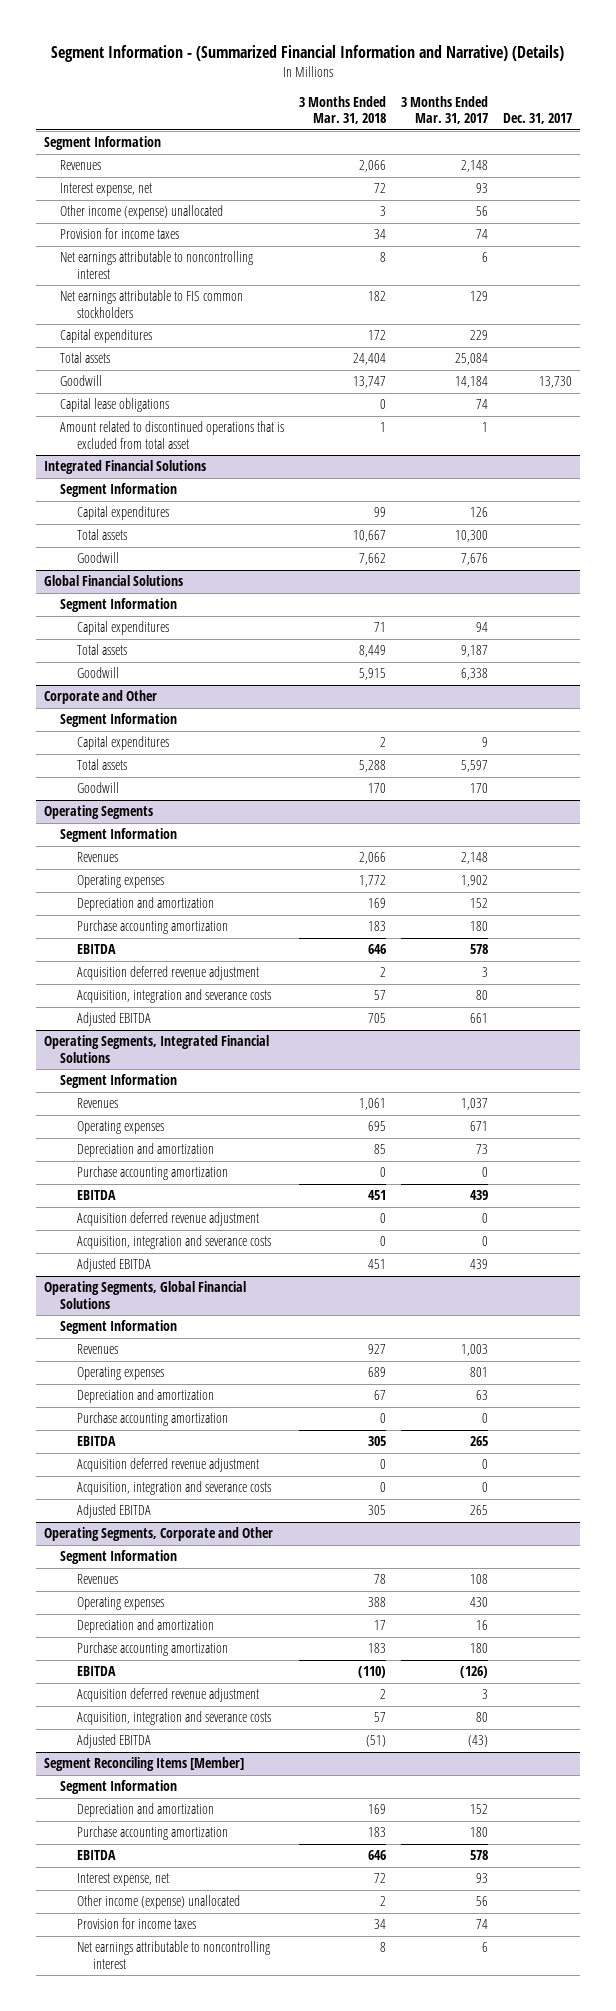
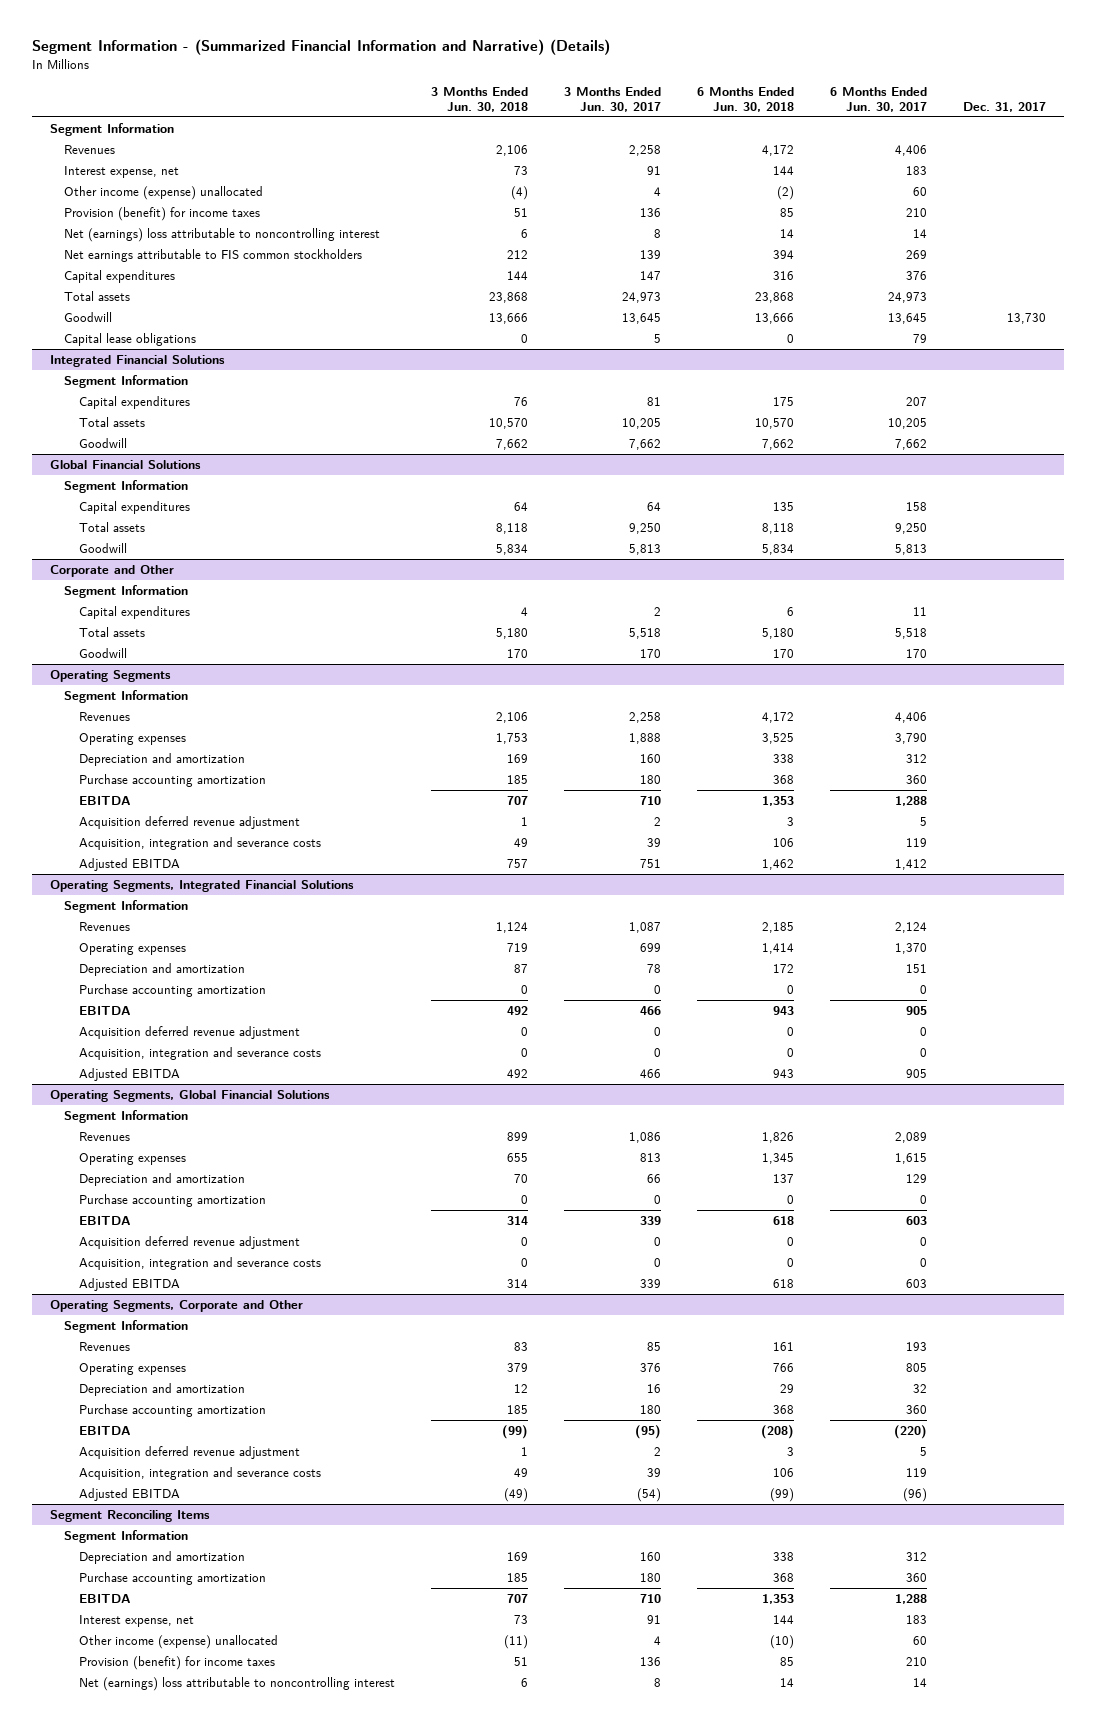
- | 3 Months Ended Mar. 31, 2018 | 3 Months Ended Mar. 31, 2017 | Dec. 31, 2017
+ | 3 Months Ended Jun. 30, 2018 | 3 Months Ended Jun. 30, 2017 | 6 Months Ended Jun. 30, 2018 | 6 Months Ended Jun. 30, 2017 | Dec. 31, 2017
- Provision for income taxes | 34 | 74 |
- Net earnings attributable to noncontrolling interest | 8 | 6 |
+ Provision (benefit) for income taxes | 51 | 136 | 85 | 210 |
+ Net (earnings) loss attributable to noncontrolling interest | 6 | 8 | 14 | 14 |
- Amount related to discontinued operations that is excluded from total asset | 1 | 1 |
- Segment Reconciling Items [Member]
+ Segment Reconciling Items
- Provision for income taxes | 34 | 74 |
- Net earnings attributable to noncontrolling interest | 8 | 6 |
+ Provision (benefit) for income taxes | 51 | 136 | 85 | 210 |
+ Net (earnings) loss attributable to noncontrolling interest | 6 | 8 | 14 | 14 |

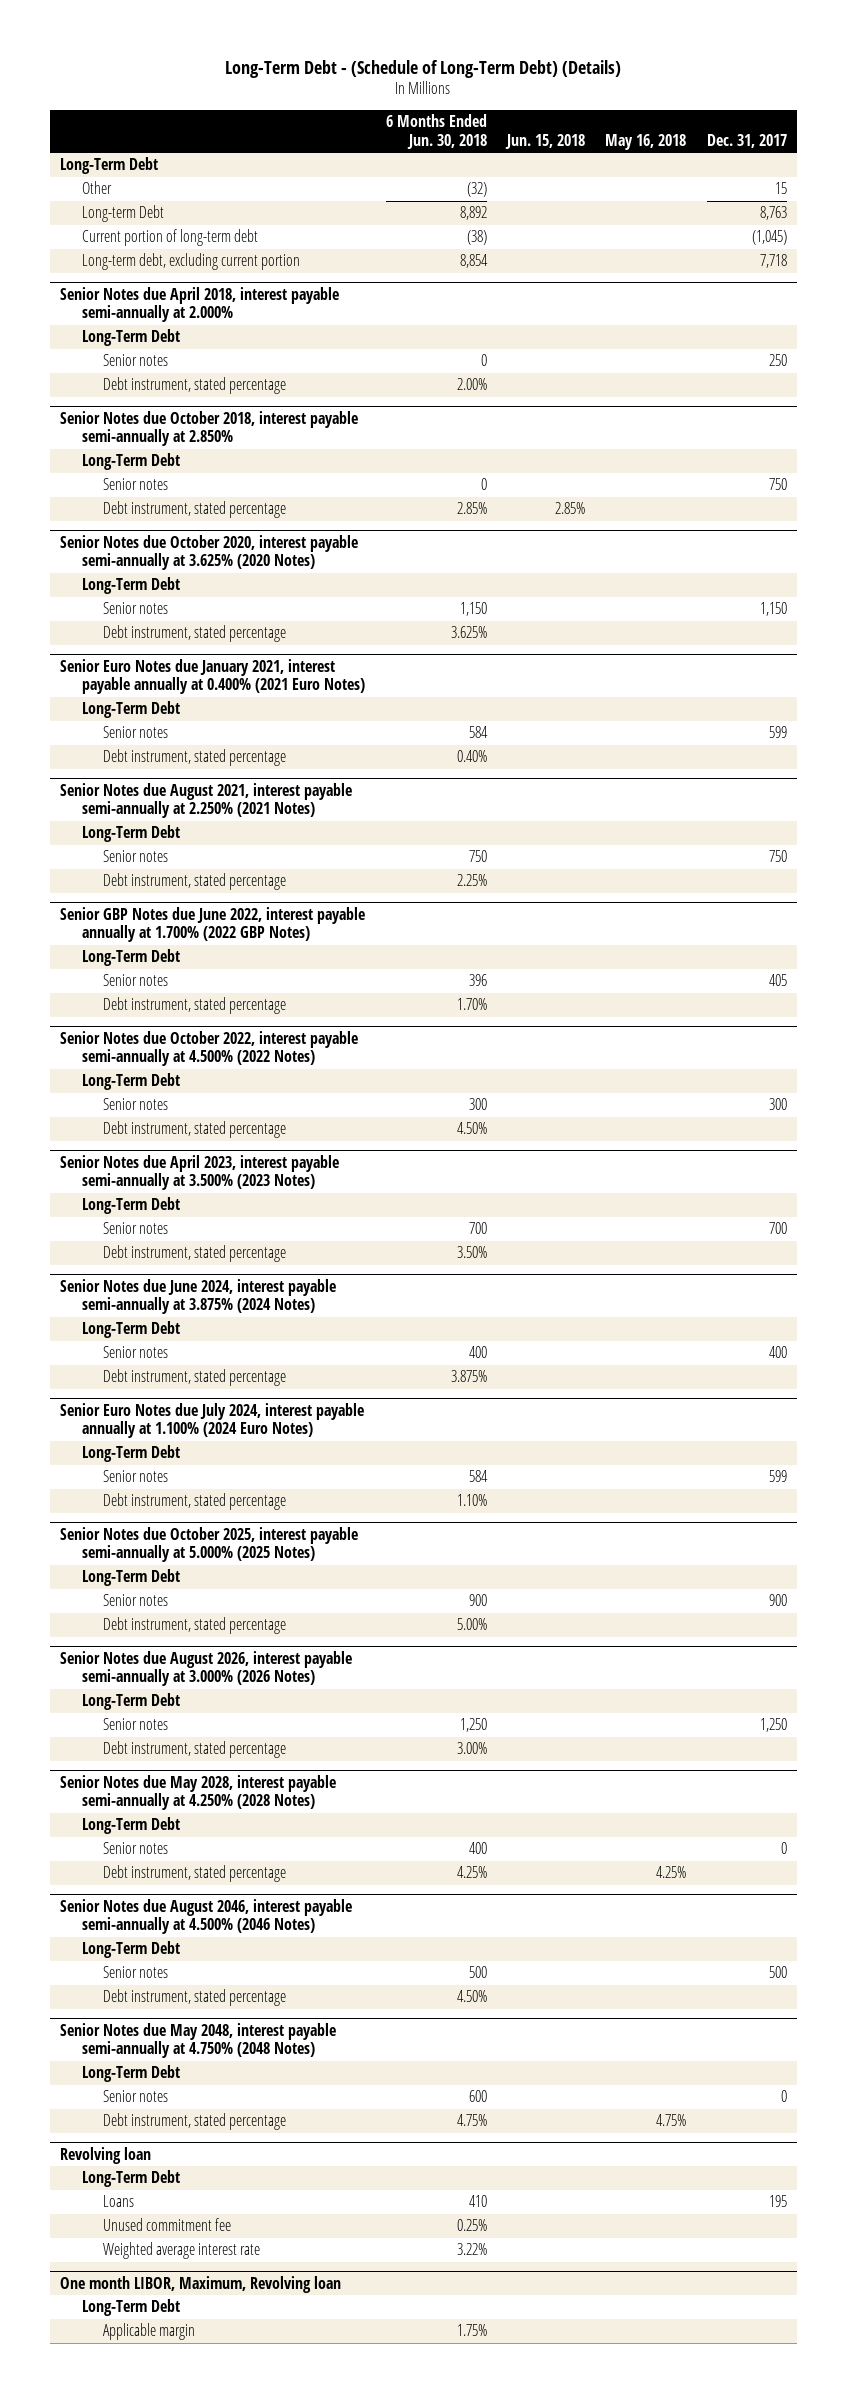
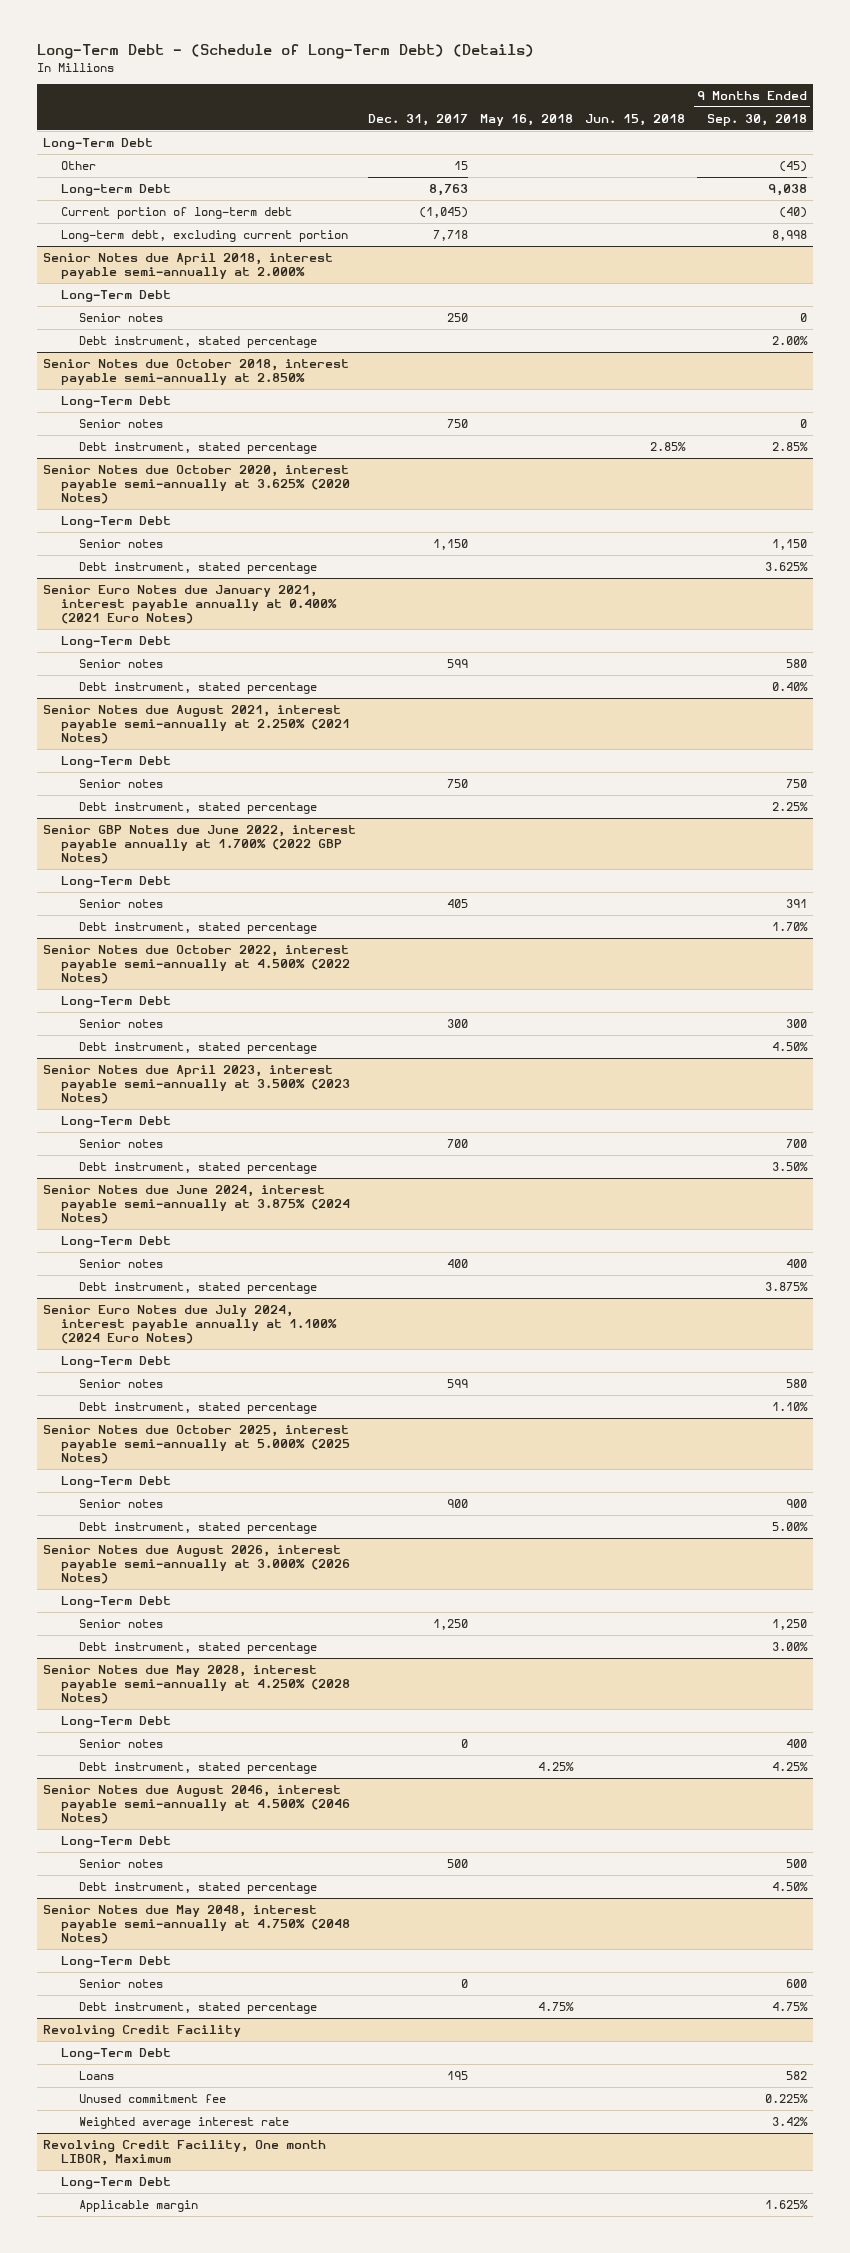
- | 6 Months Ended Jun. 30, 2018 | Jun. 15, 2018 | May 16, 2018 | Dec. 31, 2017
+ | Dec. 31, 2017 | May 16, 2018 | Jun. 15, 2018 | 9 Months Ended Sep. 30, 2018
- Revolving loan
+ Revolving Credit Facility
- One month LIBOR, Maximum, Revolving loan
+ Revolving Credit Facility, One month LIBOR, Maximum

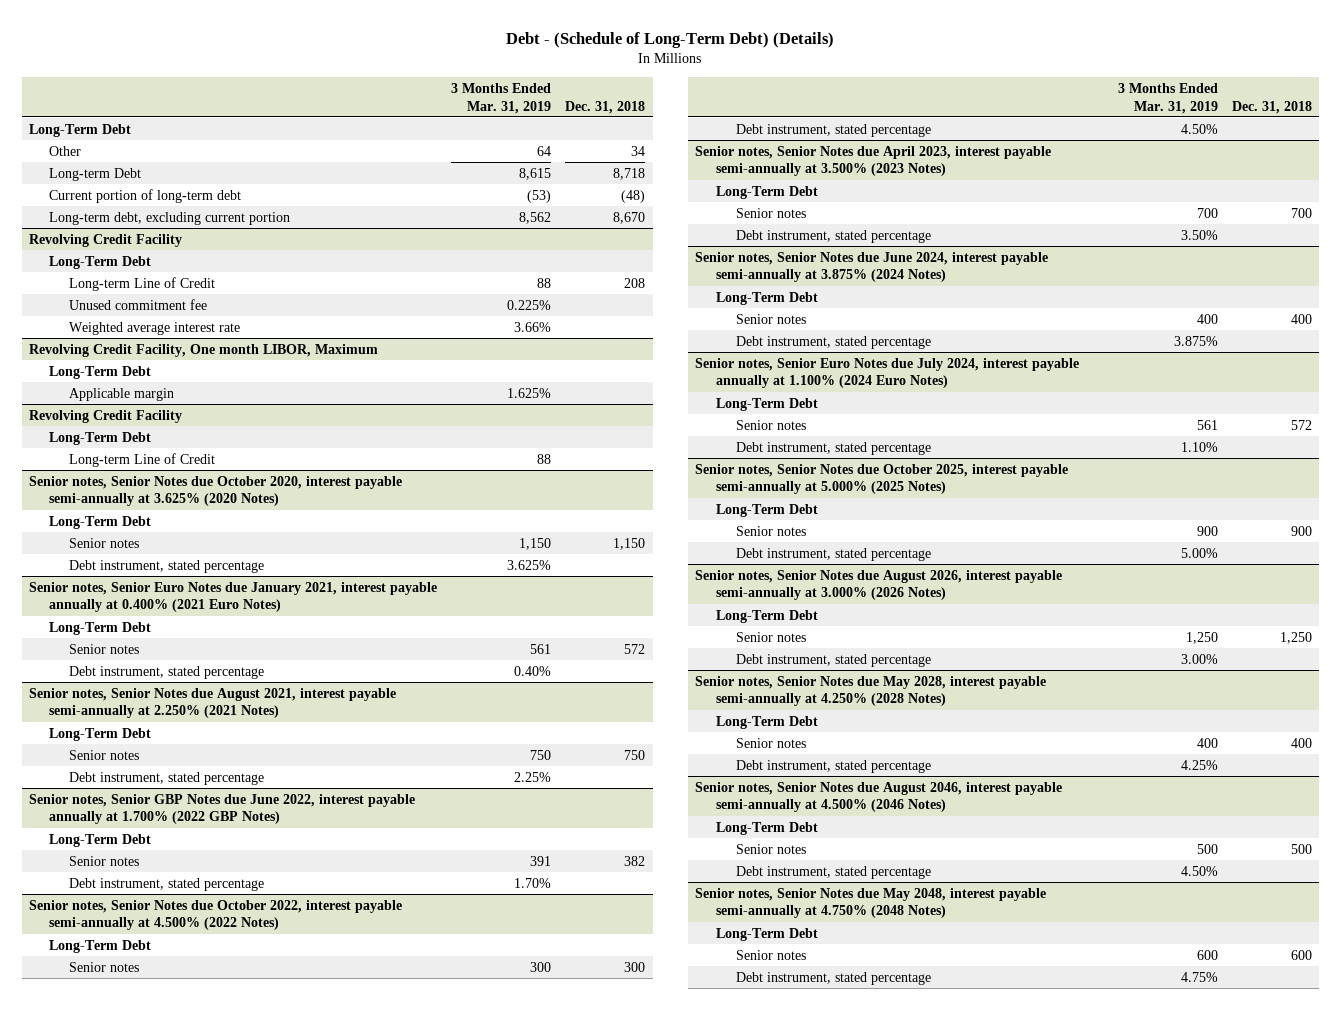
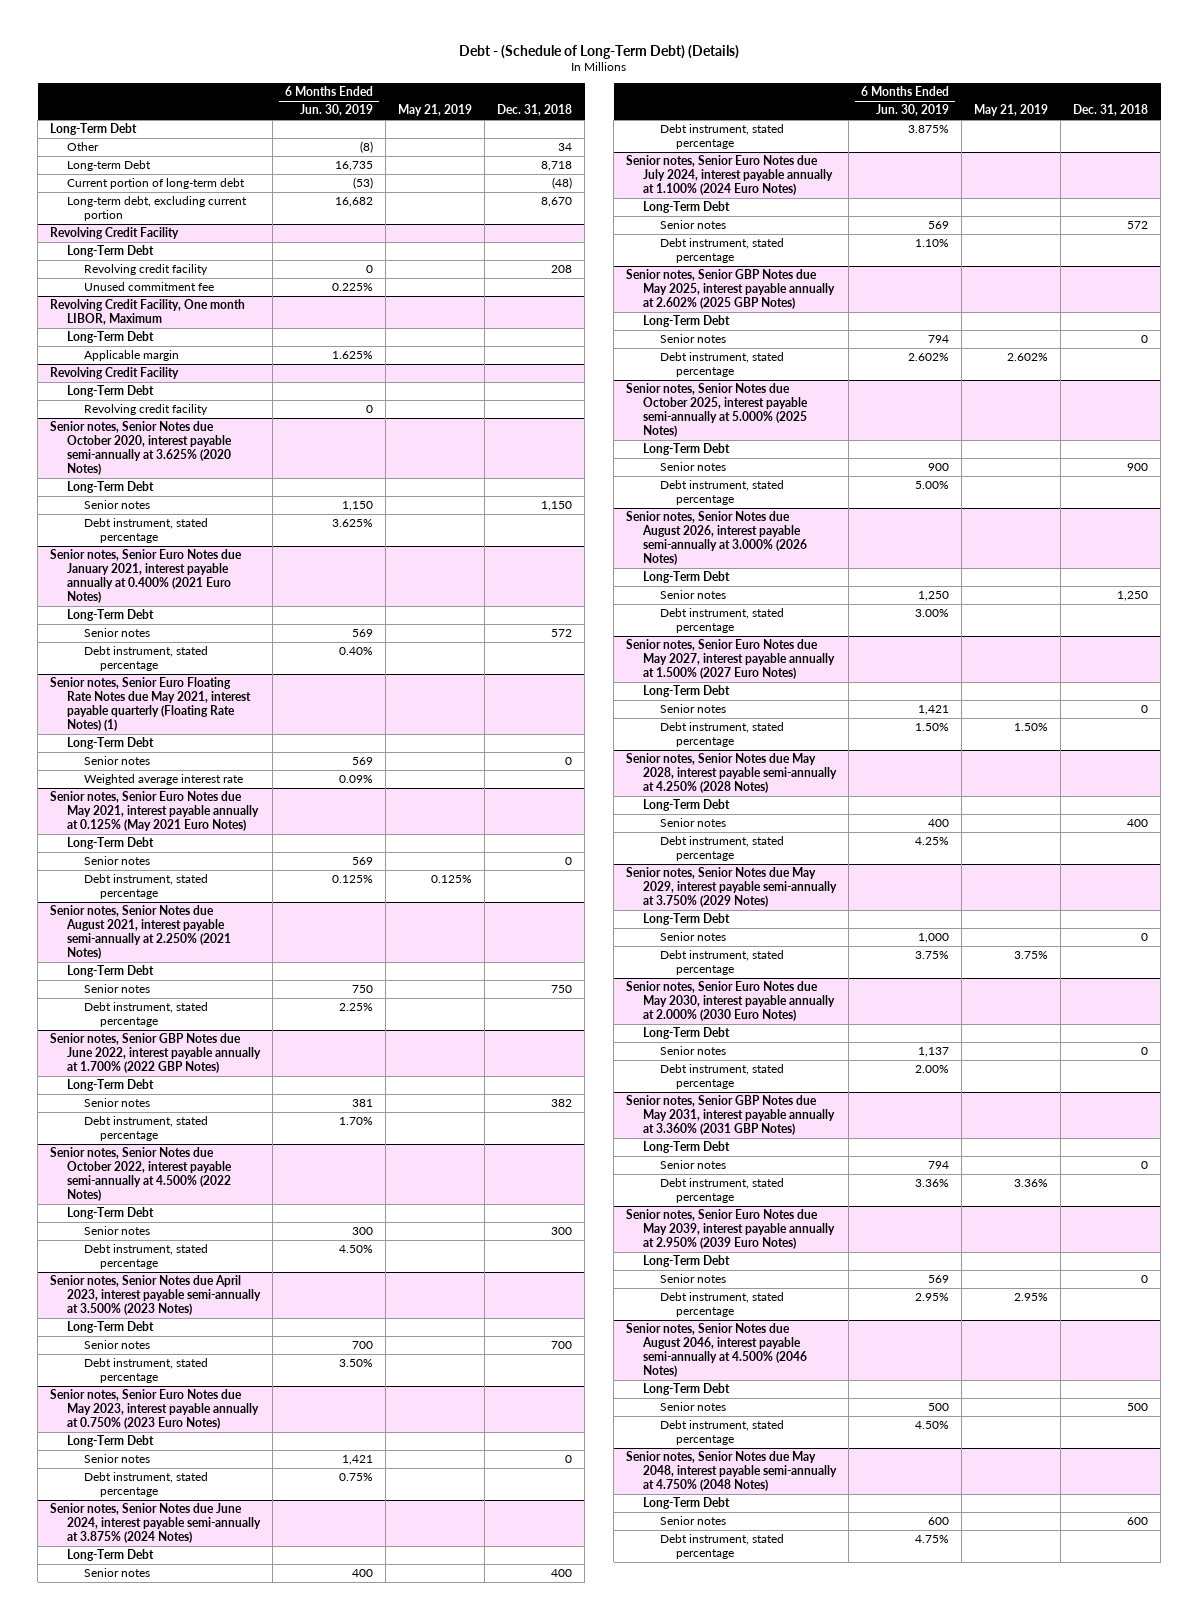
- | 3 Months Ended Mar. 31, 2019 | Dec. 31, 2018
+ | 6 Months Ended Jun. 30, 2019 | May 21, 2019 | Dec. 31, 2018
@ Revolving Credit Facility
- Long-term Line of Credit | 88 | 208
+ Revolving credit facility | 0 | | 208
- Weighted average interest rate | 3.66% |
- Long-term Line of Credit | 88 |
+ Revolving credit facility | 0 | |
+ Senior notes, Senior Euro Floating Rate Notes due May 2021, interest payable quarterly (Floating Rate Notes) (1)
+ Long-Term Debt
+ Senior notes | 569 | | 0
+ Weighted average interest rate | 0.09% | |
+ Senior notes, Senior Euro Notes due May 2021, interest payable annually at 0.125% (May 2021 Euro Notes)
+ Long-Term Debt
+ Senior notes | 569 | | 0
+ Debt instrument, stated percentage | 0.125% | 0.125% |
+ Senior notes, Senior Euro Notes due May 2023, interest payable annually at 0.750% (2023 Euro Notes)
+ Long-Term Debt
+ Senior notes | 1,421 | | 0
+ Debt instrument, stated percentage | 0.75% | |
+ Senior notes, Senior GBP Notes due May 2025, interest payable annually at 2.602% (2025 GBP Notes)
+ Long-Term Debt
+ Senior notes | 794 | | 0
+ Debt instrument, stated percentage | 2.602% | 2.602% |
+ Senior notes, Senior Euro Notes due May 2027, interest payable annually at 1.500% (2027 Euro Notes)
+ Long-Term Debt
+ Senior notes | 1,421 | | 0
+ Debt instrument, stated percentage | 1.50% | 1.50% |
+ Senior notes, Senior Notes due May 2029, interest payable semi-annually at 3.750% (2029 Notes)
+ Long-Term Debt
+ Senior notes | 1,000 | | 0
+ Debt instrument, stated percentage | 3.75% | 3.75% |
+ Senior notes, Senior Euro Notes due May 2030, interest payable annually at 2.000% (2030 Euro Notes)
+ Long-Term Debt
+ Senior notes | 1,137 | | 0
+ Debt instrument, stated percentage | 2.00% | |
+ Senior notes, Senior GBP Notes due May 2031, interest payable annually at 3.360% (2031 GBP Notes)
+ Long-Term Debt
+ Senior notes | 794 | | 0
+ Debt instrument, stated percentage | 3.36% | 3.36% |
+ Senior notes, Senior Euro Notes due May 2039, interest payable annually at 2.950% (2039 Euro Notes)
+ Long-Term Debt
+ Senior notes | 569 | | 0
+ Debt instrument, stated percentage | 2.95% | 2.95% |

